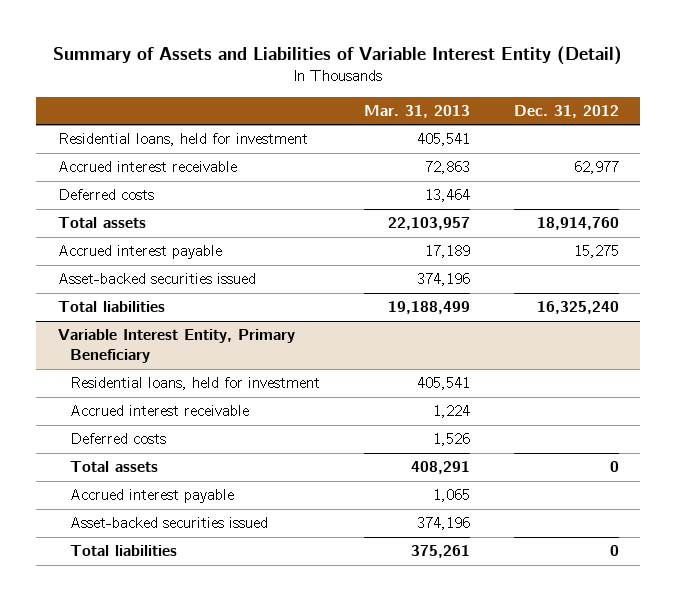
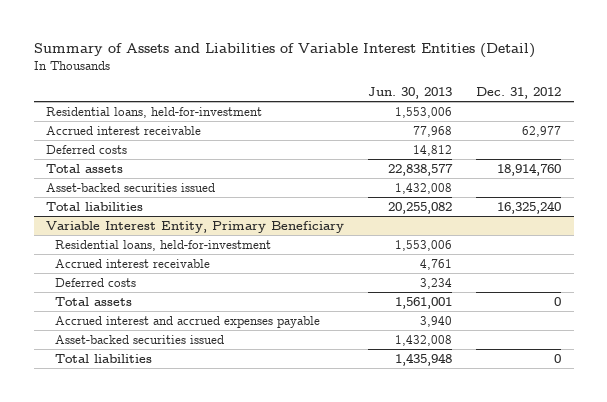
- Summary of Assets and Liabilities of Variable Interest Entity (Detail)
+ Summary of Assets and Liabilities of Variable Interest Entities (Detail)
- | Mar. 31, 2013 | Dec. 31, 2012
+ | Jun. 30, 2013 | Dec. 31, 2012
- Residential loans, held for investment | 405,541 |
+ Residential loans, held-for-investment | 1,553,006 |
- Accrued interest payable | 17,189 | 15,275
@ Variable Interest Entity, Primary Beneficiary
- Residential loans, held for investment | 405,541 |
+ Residential loans, held-for-investment | 1,553,006 |
- Accrued interest payable | 1,065 |
+ Accrued interest and accrued expenses payable | 3,940 |

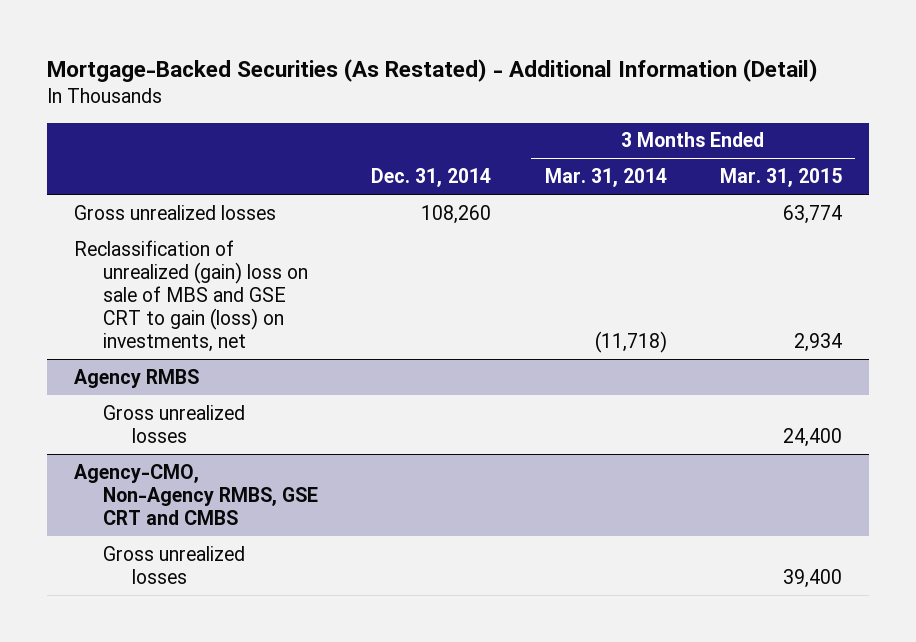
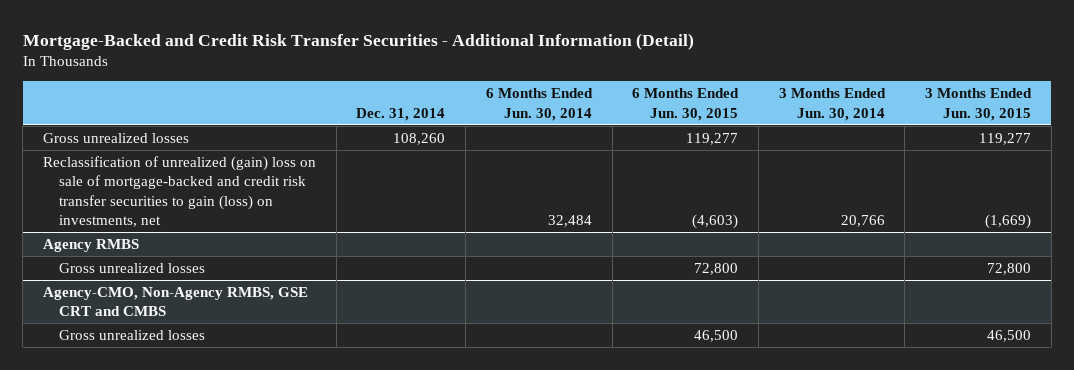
- Mortgage-Backed Securities (As Restated) - Additional Information (Detail)
+ Mortgage-Backed and Credit Risk Transfer Securities - Additional Information (Detail)
- | Dec. 31, 2014 | 3 Months Ended Mar. 31, 2014 | 3 Months Ended Mar. 31, 2015
+ | Dec. 31, 2014 | 6 Months Ended Jun. 30, 2014 | 6 Months Ended Jun. 30, 2015 | 3 Months Ended Jun. 30, 2014 | 3 Months Ended Jun. 30, 2015
- Reclassification of unrealized (gain) loss on sale of MBS and GSE CRT to gain (loss) on investments, net | | (11,718) | 2,934
+ Reclassification of unrealized (gain) loss on sale of mortgage-backed and credit risk transfer securities to gain (loss) on investments, net | | 32,484 | (4,603) | 20,766 | (1,669)

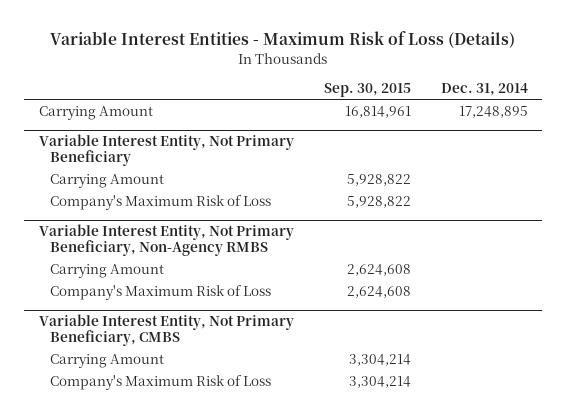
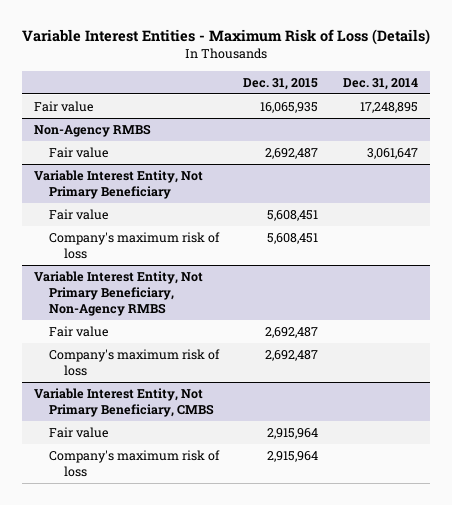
- | Sep. 30, 2015 | Dec. 31, 2014
+ | Dec. 31, 2015 | Dec. 31, 2014
- Carrying Amount | 16,814,961 | 17,248,895
+ Fair value | 16,065,935 | 17,248,895
+ Non-Agency RMBS
+ Fair value | 2,692,487 | 3,061,647
@ Variable Interest Entity, Not Primary Beneficiary
- Carrying Amount | 5,928,822 |
- Company's Maximum Risk of Loss | 5,928,822 |
+ Fair value | 5,608,451 |
+ Company's maximum risk of loss | 5,608,451 |
@ Variable Interest Entity, Not Primary Beneficiary, Non-Agency RMBS
- Carrying Amount | 2,624,608 |
- Company's Maximum Risk of Loss | 2,624,608 |
+ Fair value | 2,692,487 |
+ Company's maximum risk of loss | 2,692,487 |
@ Variable Interest Entity, Not Primary Beneficiary, CMBS
- Carrying Amount | 3,304,214 |
- Company's Maximum Risk of Loss | 3,304,214 |
+ Fair value | 2,915,964 |
+ Company's maximum risk of loss | 2,915,964 |

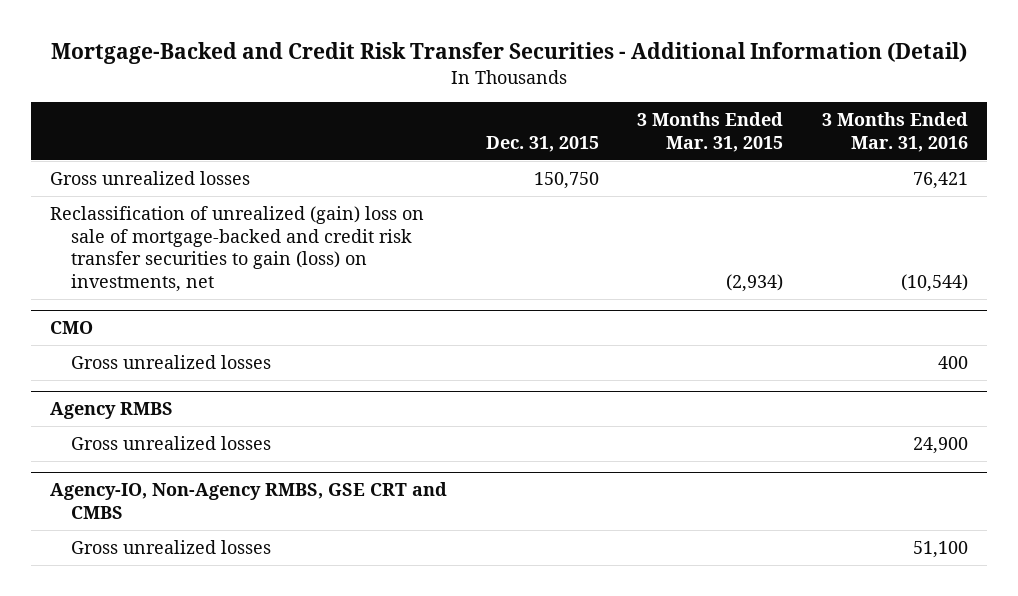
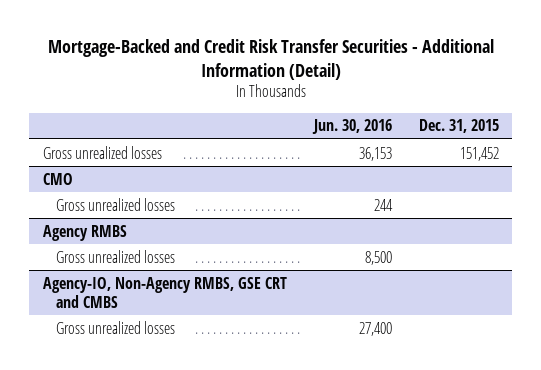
- | Dec. 31, 2015 | 3 Months Ended Mar. 31, 2015 | 3 Months Ended Mar. 31, 2016
+ | Jun. 30, 2016 | Dec. 31, 2015
- Gross unrealized losses | 150,750 | | 76,421
- Reclassification of unrealized (gain) loss on sale of mortgage-backed and credit risk transfer securities to gain (loss) on investments, net | | (2,934) | (10,544)
+ Gross unrealized losses | 36,153 | 151,452

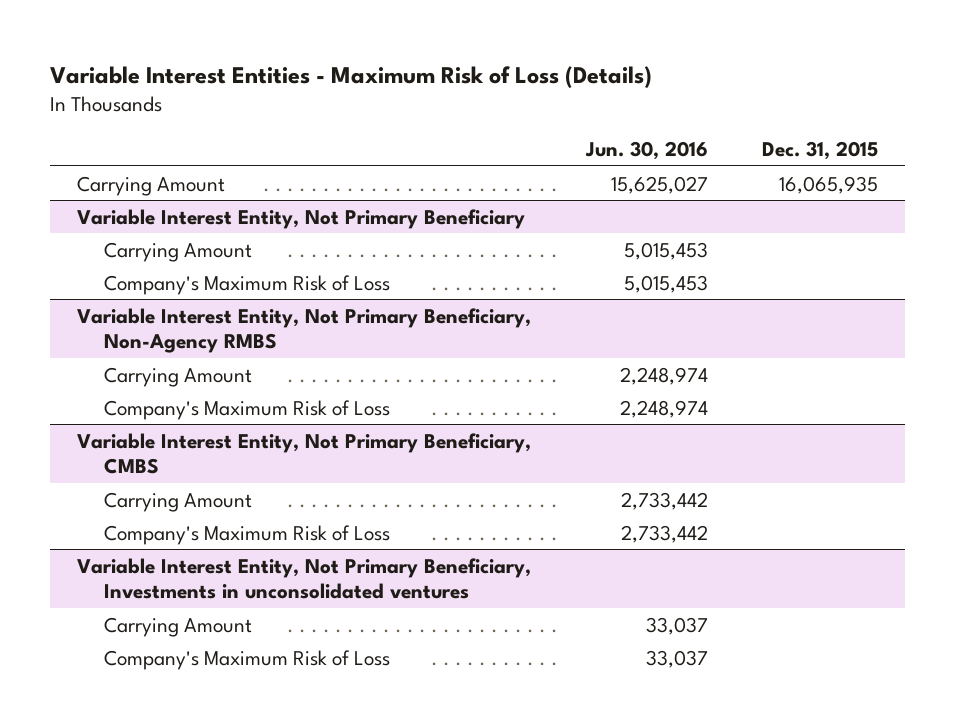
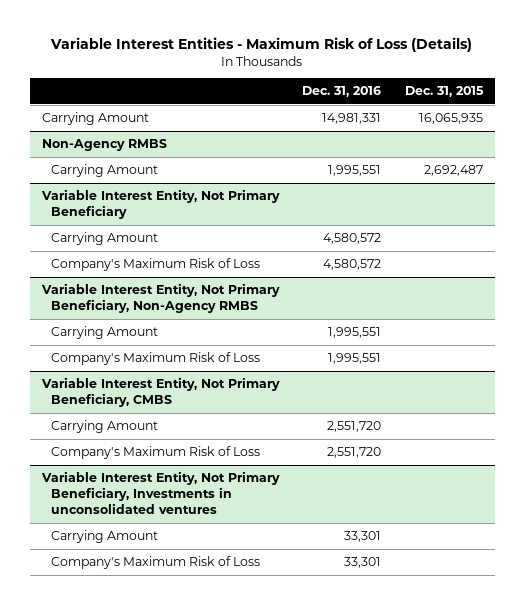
- | Jun. 30, 2016 | Dec. 31, 2015
+ | Dec. 31, 2016 | Dec. 31, 2015
+ Non-Agency RMBS
+ Carrying Amount | 1,995,551 | 2,692,487

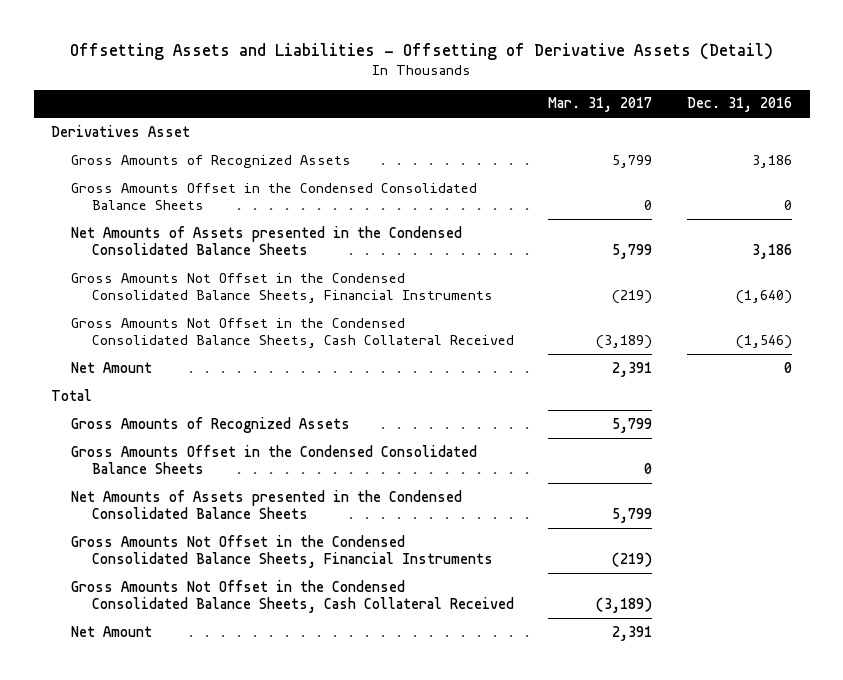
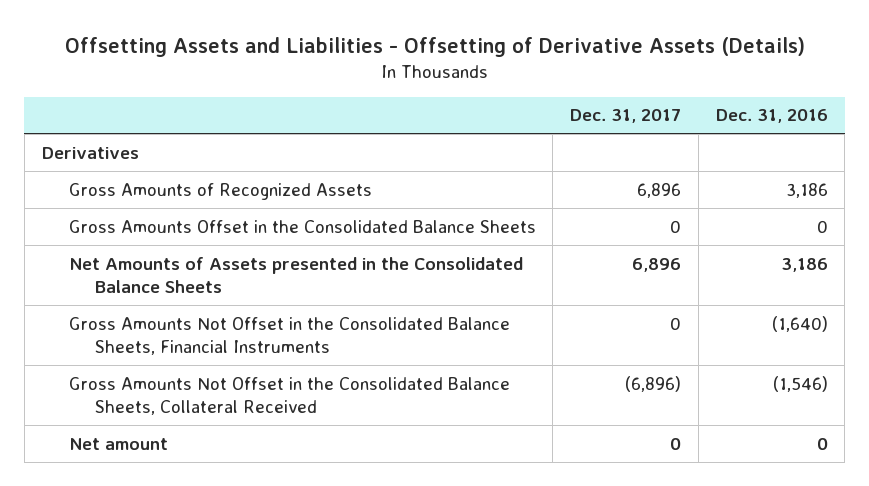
- Offsetting Assets and Liabilities - Offsetting of Derivative Assets (Detail)
+ Offsetting Assets and Liabilities - Offsetting of Derivative Assets (Details)
- | Mar. 31, 2017 | Dec. 31, 2016
+ | Dec. 31, 2017 | Dec. 31, 2016
- Derivatives Asset
+ Derivatives
- Gross Amounts Offset in the Condensed Consolidated Balance Sheets | 0 | 0
- Net Amounts of Assets presented in the Condensed Consolidated Balance Sheets | 5,799 | 3,186
- Gross Amounts Not Offset in the Condensed Consolidated Balance Sheets, Financial Instruments | (219) | (1,640)
- Gross Amounts Not Offset in the Condensed Consolidated Balance Sheets, Cash Collateral Received | (3,189) | (1,546)
- Net Amount | 2,391 | 0
- Total
- Gross Amounts of Recognized Assets | 5,799 |
- Gross Amounts Offset in the Condensed Consolidated Balance Sheets | 0 |
- Net Amounts of Assets presented in the Condensed Consolidated Balance Sheets | 5,799 |
- Gross Amounts Not Offset in the Condensed Consolidated Balance Sheets, Financial Instruments | (219) |
- Gross Amounts Not Offset in the Condensed Consolidated Balance Sheets, Cash Collateral Received | (3,189) |
- Net Amount | 2,391 |
+ Gross Amounts Offset in the Consolidated Balance Sheets | 0 | 0
+ Net Amounts of Assets presented in the Consolidated Balance Sheets | 6,896 | 3,186
+ Gross Amounts Not Offset in the Consolidated Balance Sheets, Financial Instruments | 0 | (1,640)
+ Gross Amounts Not Offset in the Consolidated Balance Sheets, Collateral Received | (6,896) | (1,546)
+ Net amount | 0 | 0

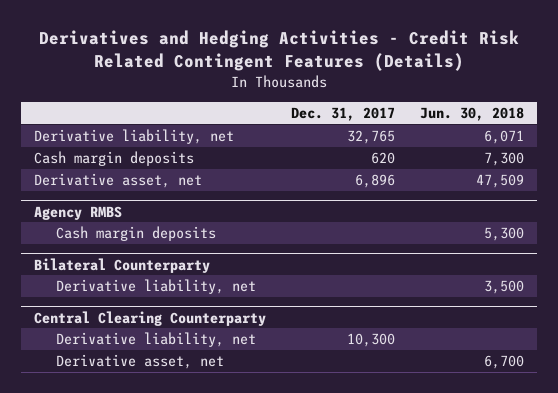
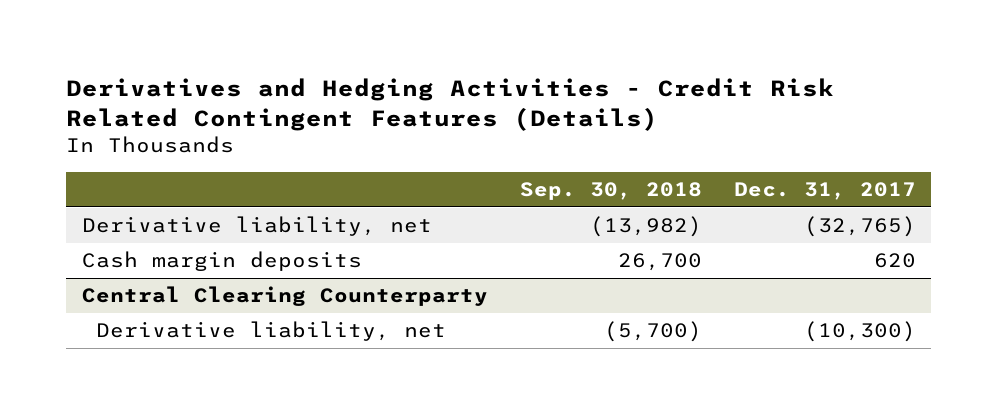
- | Dec. 31, 2017 | Jun. 30, 2018
+ | Sep. 30, 2018 | Dec. 31, 2017
- Derivative liability, net | 32,765 | 6,071
+ Derivative liability, net | (13,982) | (32,765)
- Derivative asset, net | 6,896 | 47,509
- Agency RMBS
- Cash margin deposits | | 5,300
- Bilateral Counterparty
- Derivative liability, net | | 3,500
@ Central Clearing Counterparty
- Derivative liability, net | 10,300 |
- Derivative asset, net | | 6,700
+ Derivative liability, net | (5,700) | (10,300)

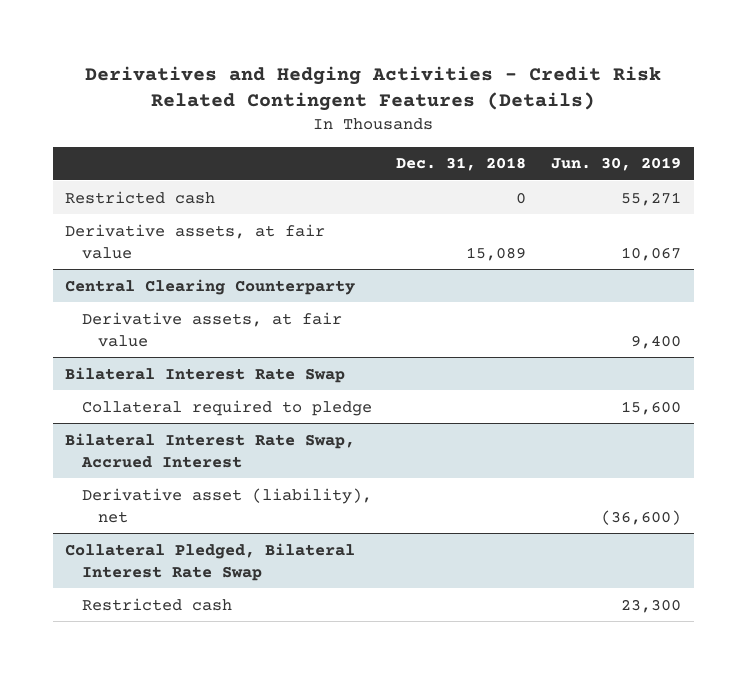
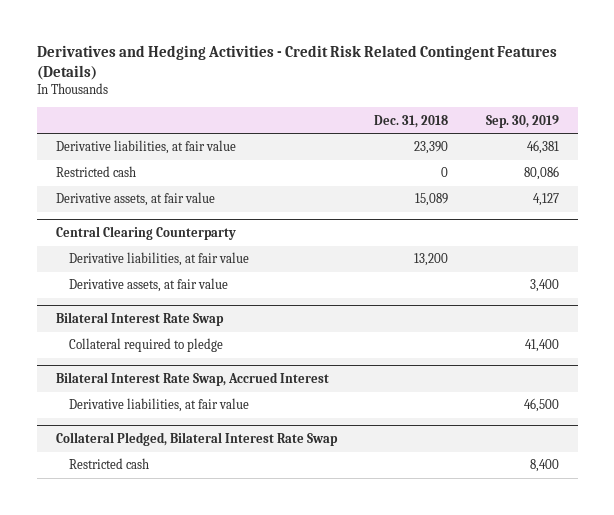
- | Dec. 31, 2018 | Jun. 30, 2019
+ | Dec. 31, 2018 | Sep. 30, 2019
+ Derivative liabilities, at fair value | 23,390 | 46,381
@ Central Clearing Counterparty
+ Derivative liabilities, at fair value | 13,200 |
@ Bilateral Interest Rate Swap, Accrued Interest
- Derivative asset (liability), net | | (36,600)
+ Derivative liabilities, at fair value | | 46,500

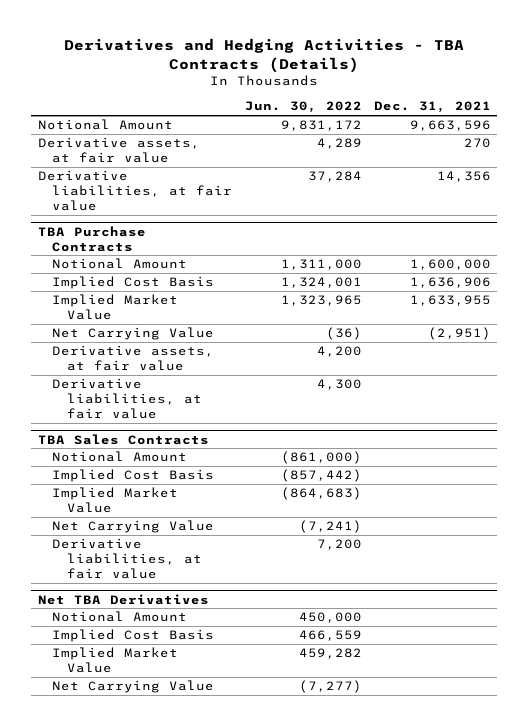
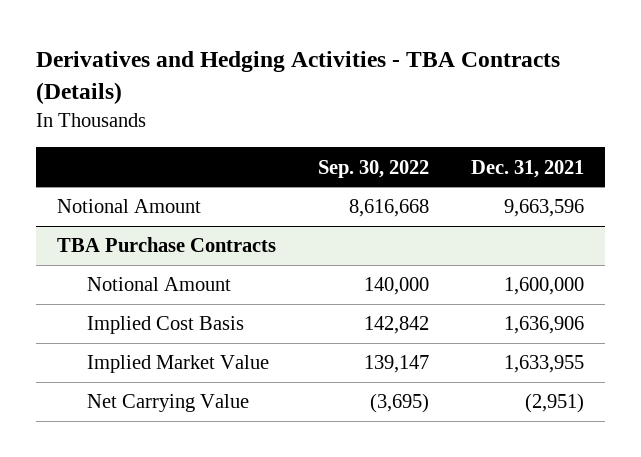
- | Jun. 30, 2022 | Dec. 31, 2021
+ | Sep. 30, 2022 | Dec. 31, 2021
- Derivative assets, at fair value | 4,289 | 270
- Derivative liabilities, at fair value | 37,284 | 14,356
@ TBA Purchase Contracts
- Derivative assets, at fair value | 4,200 |
- Derivative liabilities, at fair value | 4,300 |
- TBA Sales Contracts
- Notional Amount | (861,000) |
- Implied Cost Basis | (857,442) |
- Implied Market Value | (864,683) |
- Net Carrying Value | (7,241) |
- Derivative liabilities, at fair value | 7,200 |
- Net TBA Derivatives
- Notional Amount | 450,000 |
- Implied Cost Basis | 466,559 |
- Implied Market Value | 459,282 |
- Net Carrying Value | (7,277) |

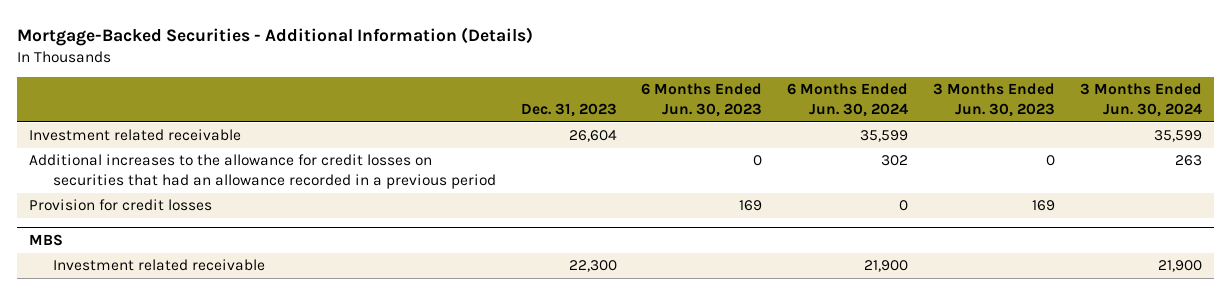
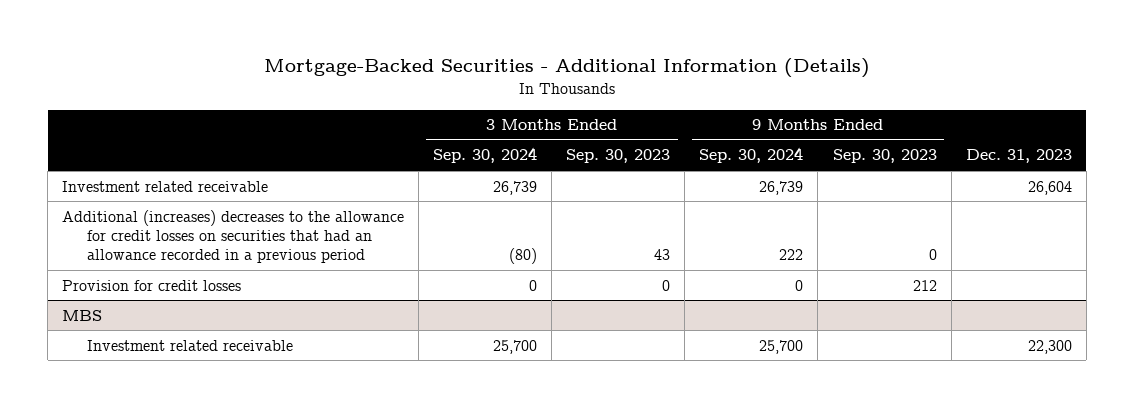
- | Dec. 31, 2023 | 6 Months Ended Jun. 30, 2023 | 6 Months Ended Jun. 30, 2024 | 3 Months Ended Jun. 30, 2023 | 3 Months Ended Jun. 30, 2024
+ | 3 Months Ended Sep. 30, 2024 | 3 Months Ended Sep. 30, 2023 | 9 Months Ended Sep. 30, 2024 | 9 Months Ended Sep. 30, 2023 | Dec. 31, 2023
- Additional increases to the allowance for credit losses on securities that had an allowance recorded in a previous period | | 0 | 302 | 0 | 263
+ Additional (increases) decreases to the allowance for credit losses on securities that had an allowance recorded in a previous period | (80) | 43 | 222 | 0 |

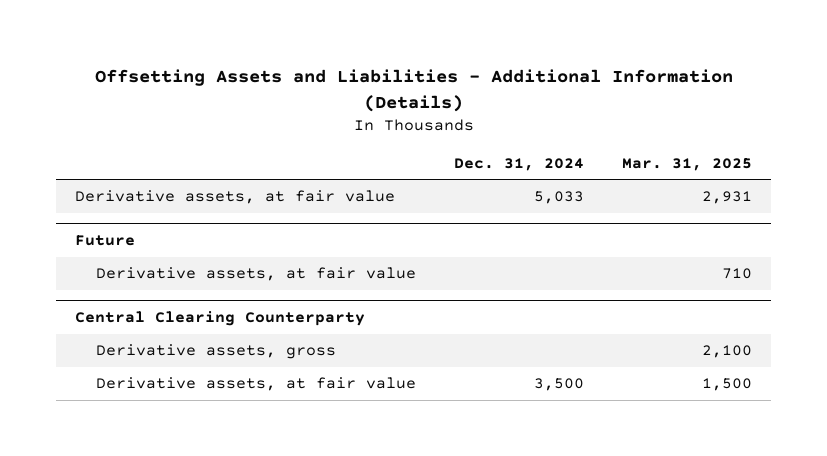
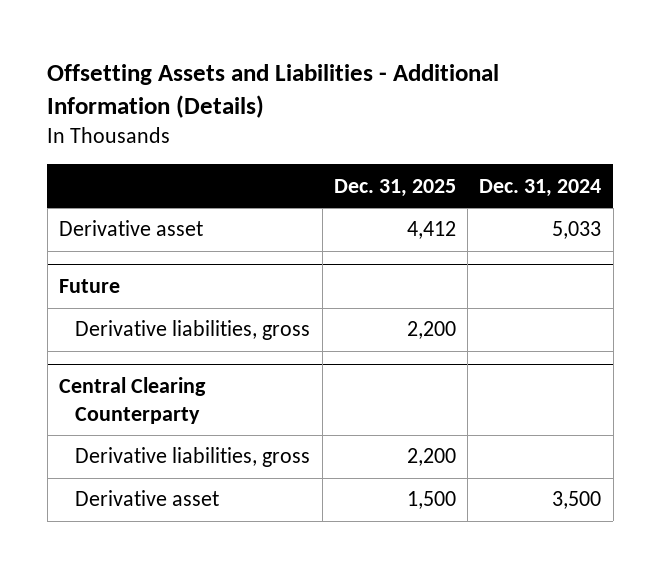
- | Dec. 31, 2024 | Mar. 31, 2025
+ | Dec. 31, 2025 | Dec. 31, 2024
- Derivative assets, at fair value | 5,033 | 2,931
+ Derivative asset | 4,412 | 5,033
@ Future
- Derivative assets, at fair value | | 710
+ Derivative liabilities, gross | 2,200 |
@ Central Clearing Counterparty
- Derivative assets, gross | | 2,100
- Derivative assets, at fair value | 3,500 | 1,500
+ Derivative liabilities, gross | 2,200 |
+ Derivative asset | 1,500 | 3,500

